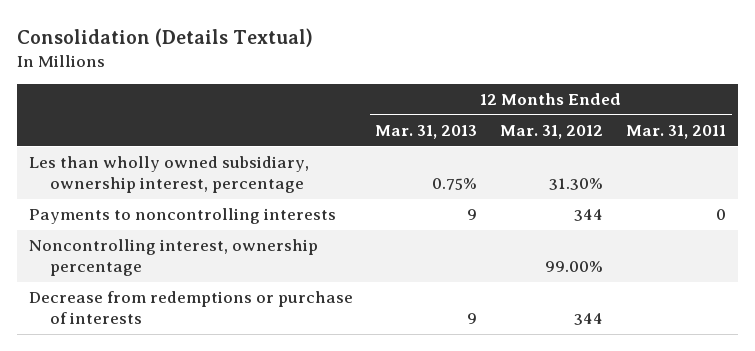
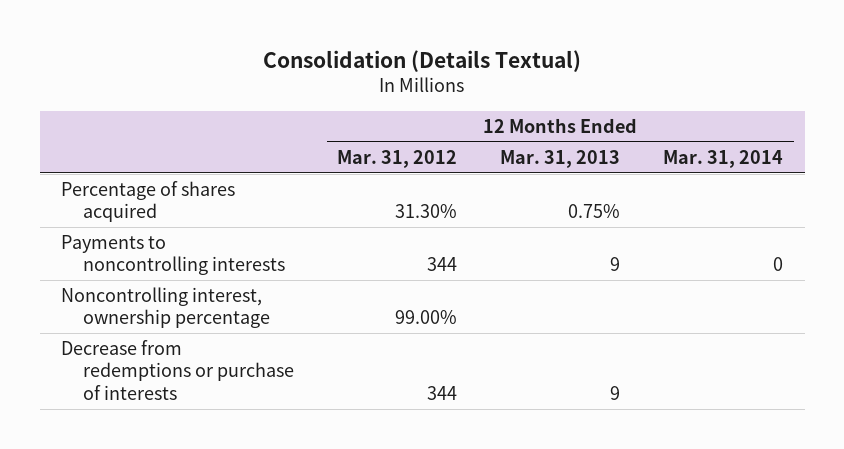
- | 12 Months Ended Mar. 31, 2013 | 12 Months Ended Mar. 31, 2012 | 12 Months Ended Mar. 31, 2011
+ | 12 Months Ended Mar. 31, 2012 | 12 Months Ended Mar. 31, 2013 | 12 Months Ended Mar. 31, 2014
- Les than wholly owned subsidiary, ownership interest, percentage | 0.75% | 31.30% |
+ Percentage of shares acquired | 31.30% | 0.75% |

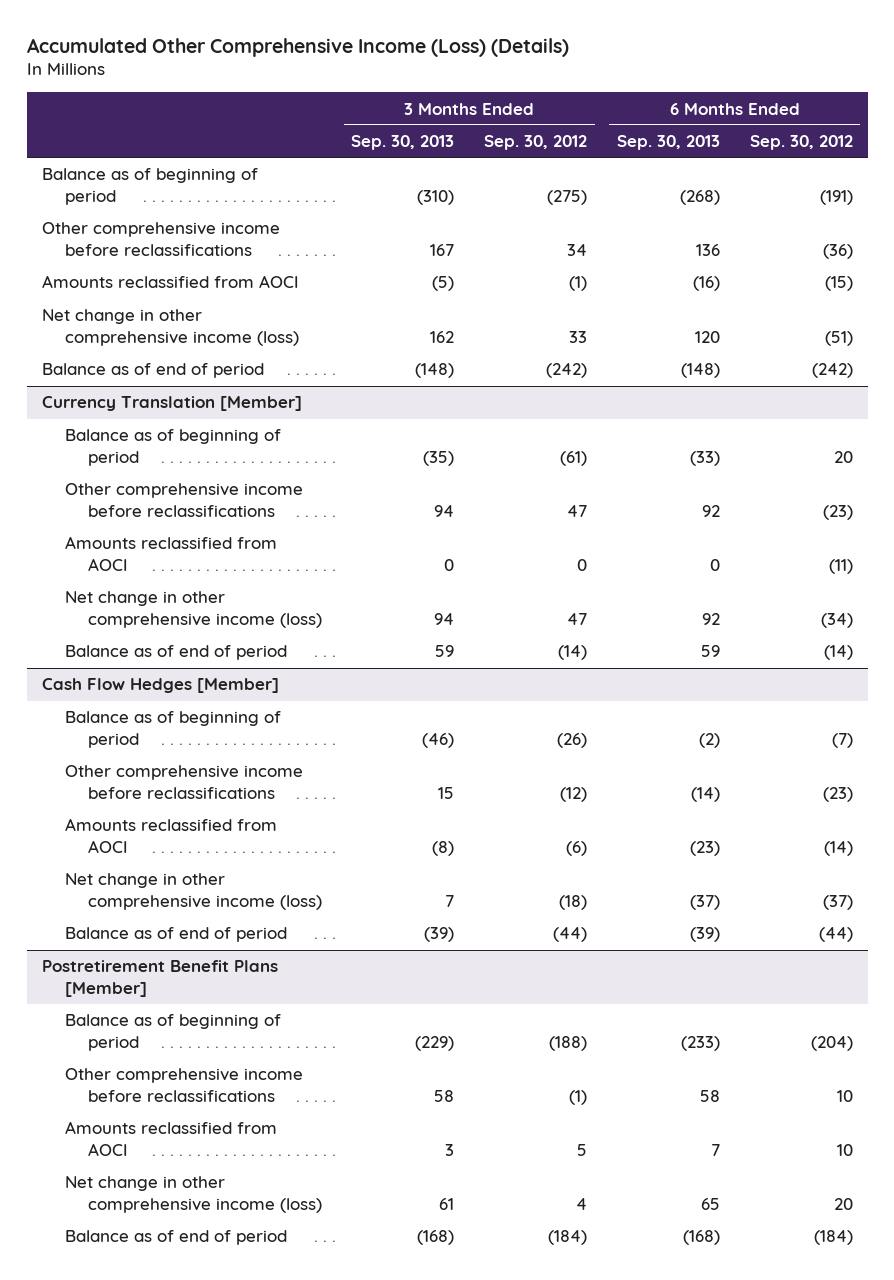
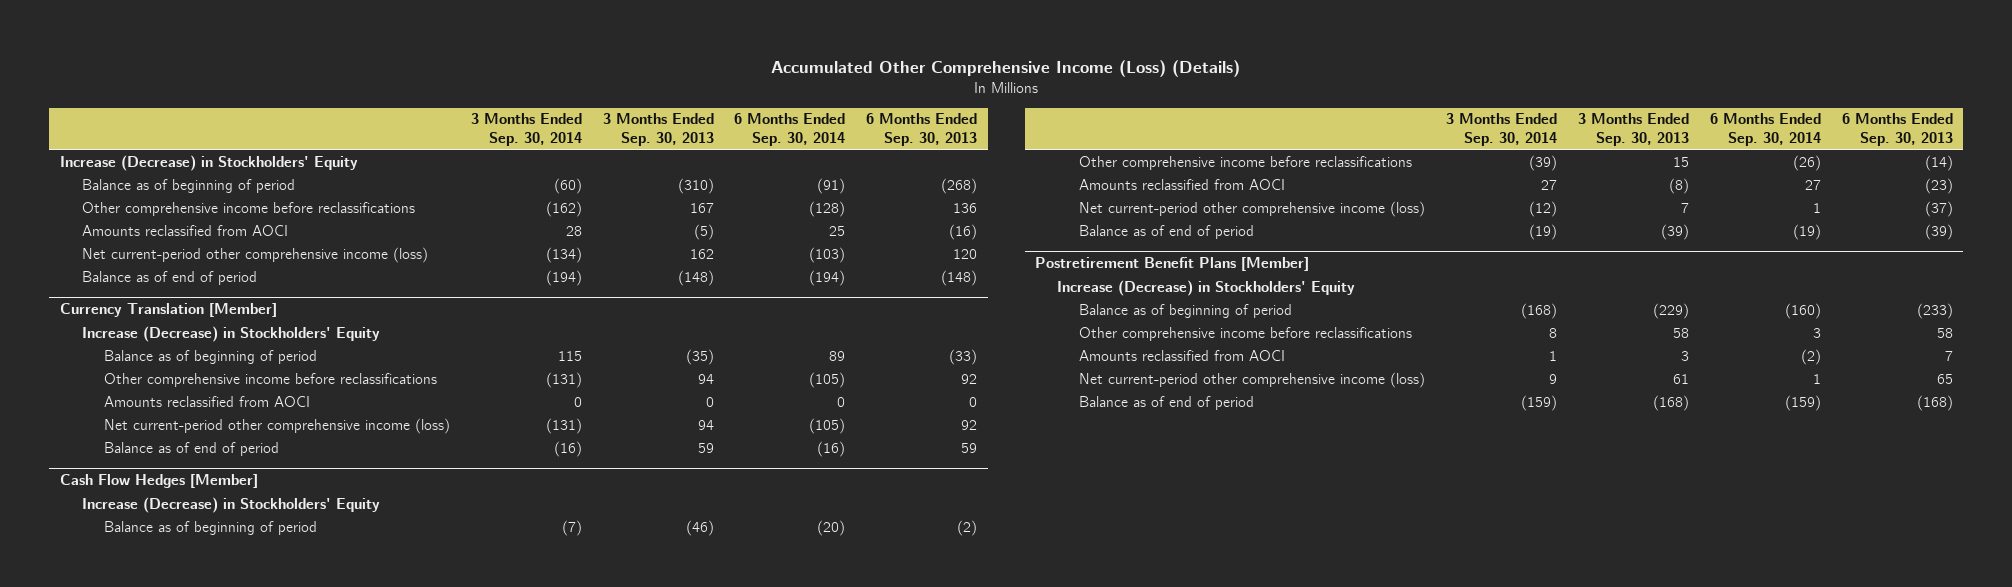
- | 3 Months Ended Sep. 30, 2013 | 3 Months Ended Sep. 30, 2012 | 6 Months Ended Sep. 30, 2013 | 6 Months Ended Sep. 30, 2012
+ | 3 Months Ended Sep. 30, 2014 | 3 Months Ended Sep. 30, 2013 | 6 Months Ended Sep. 30, 2014 | 6 Months Ended Sep. 30, 2013
+ Increase (Decrease) in Stockholders' Equity
- Net change in other comprehensive income (loss) | 162 | 33 | 120 | (51)
+ Net current-period other comprehensive income (loss) | (134) | 162 | (103) | 120
@ Currency Translation [Member]
+ Increase (Decrease) in Stockholders' Equity
- Net change in other comprehensive income (loss) | 94 | 47 | 92 | (34)
+ Net current-period other comprehensive income (loss) | (131) | 94 | (105) | 92
@ Cash Flow Hedges [Member]
+ Increase (Decrease) in Stockholders' Equity
- Net change in other comprehensive income (loss) | 7 | (18) | (37) | (37)
+ Net current-period other comprehensive income (loss) | (12) | 7 | 1 | (37)
@ Postretirement Benefit Plans [Member]
+ Increase (Decrease) in Stockholders' Equity
- Net change in other comprehensive income (loss) | 61 | 4 | 65 | 20
+ Net current-period other comprehensive income (loss) | 9 | 61 | 1 | 65

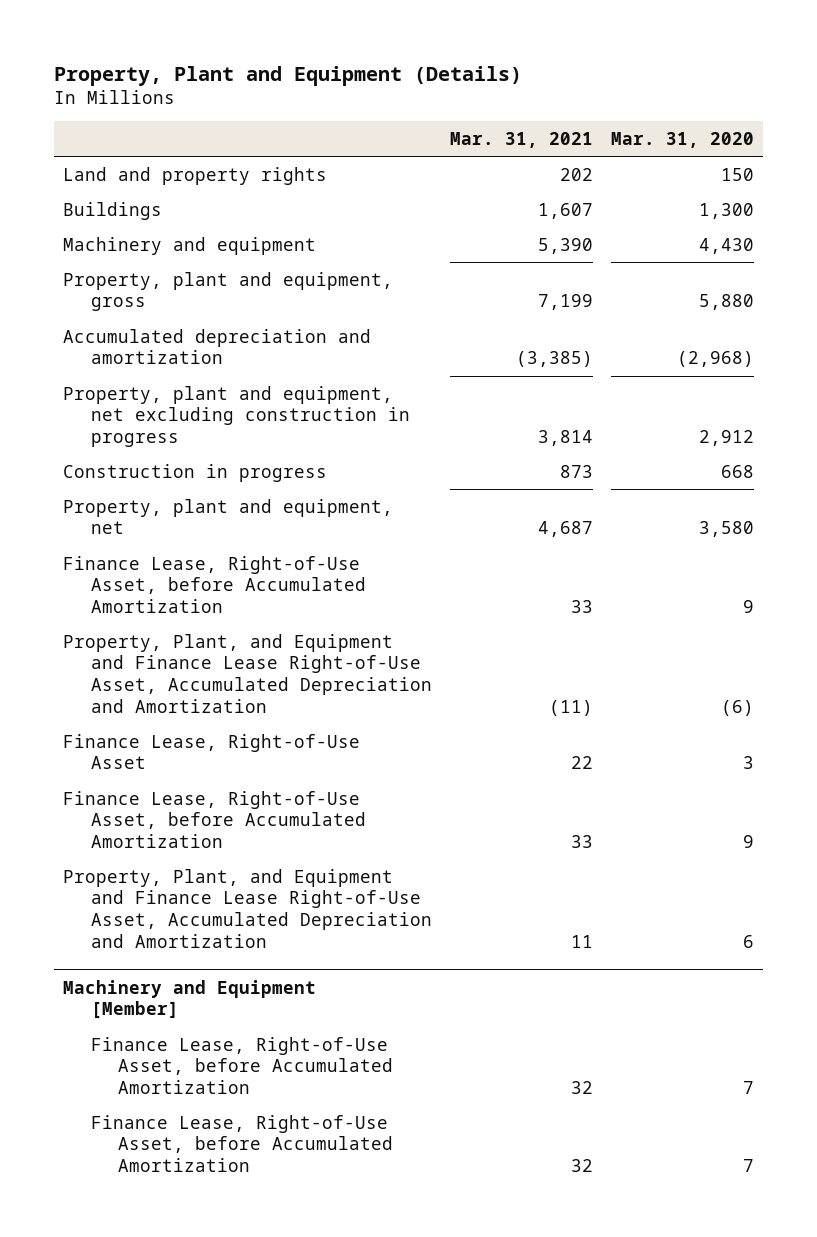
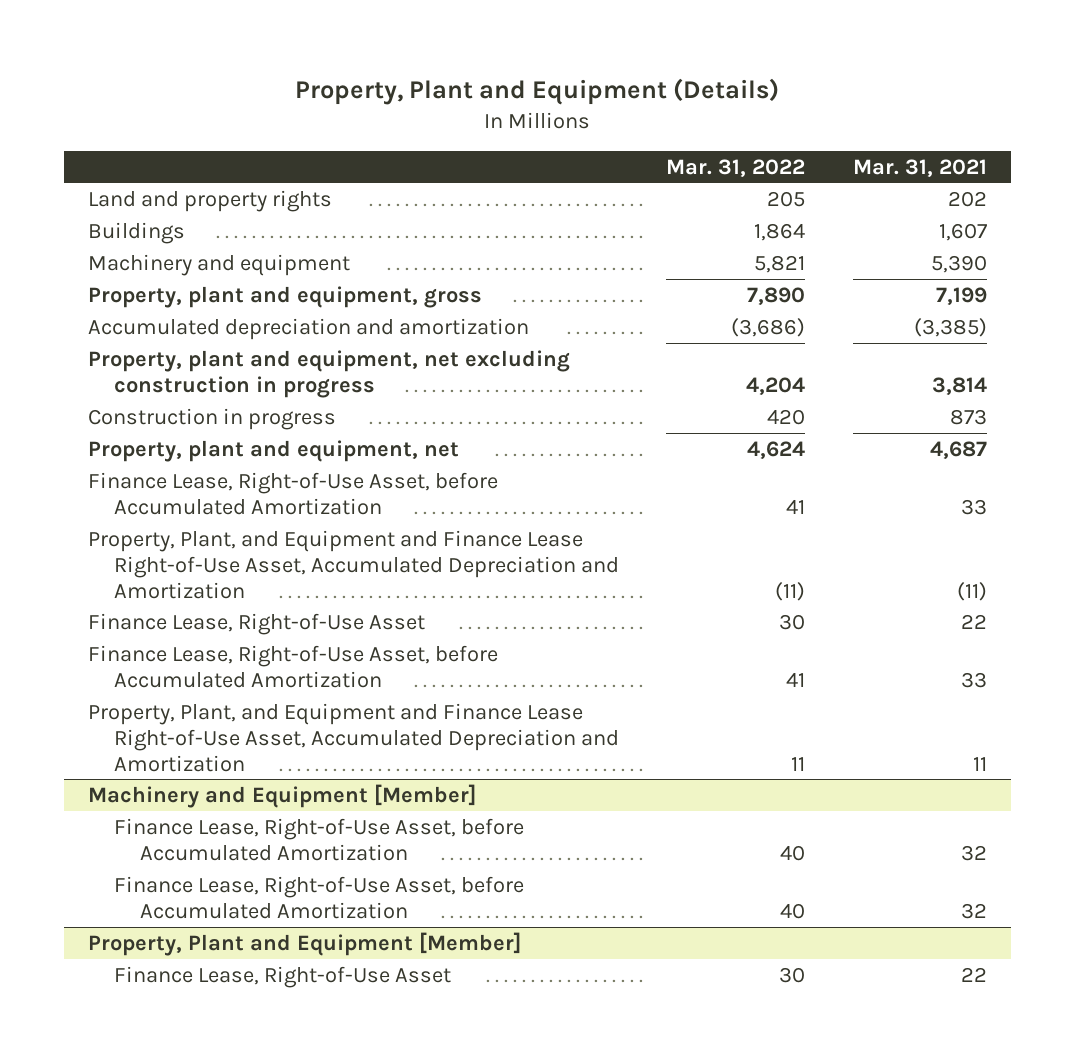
- | Mar. 31, 2021 | Mar. 31, 2020
+ | Mar. 31, 2022 | Mar. 31, 2021
+ Property, Plant and Equipment [Member]
+ Finance Lease, Right-of-Use Asset | 30 | 22

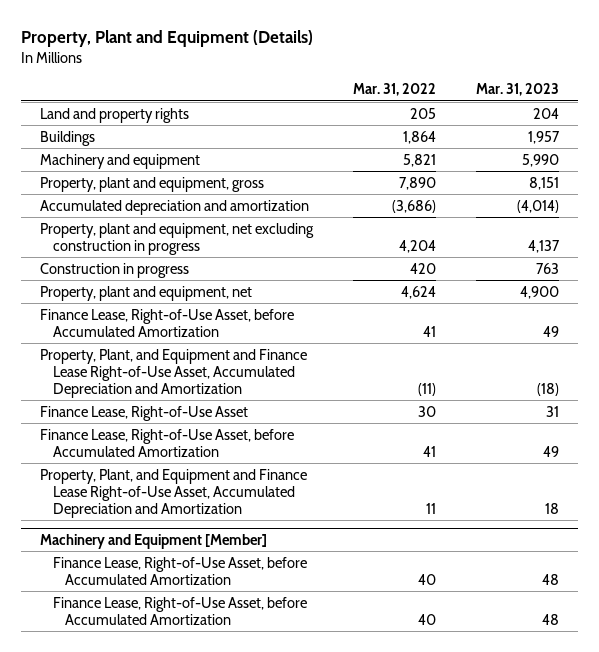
- | Mar. 31, 2022 | Mar. 31, 2021
+ | Mar. 31, 2022 | Mar. 31, 2023
- Property, Plant and Equipment [Member]
- Finance Lease, Right-of-Use Asset | 30 | 22

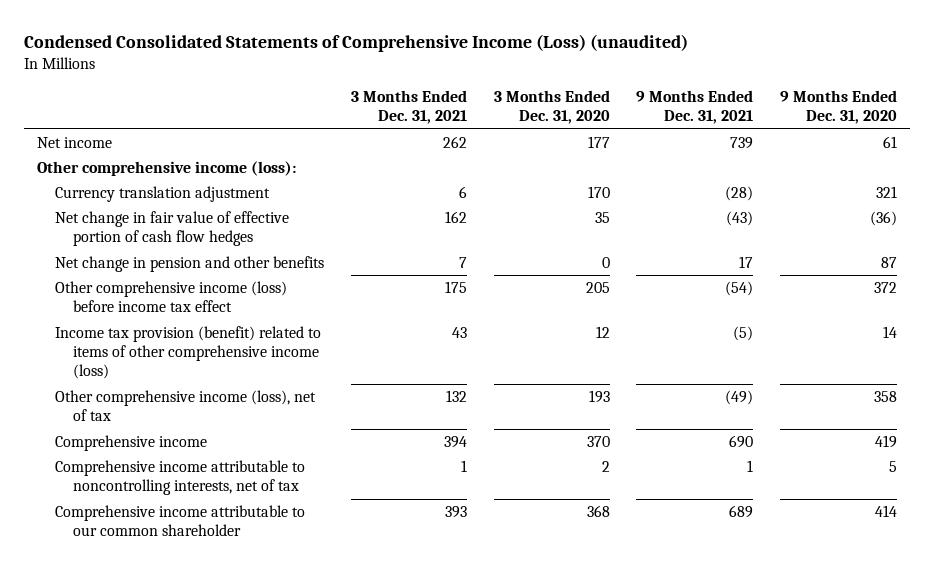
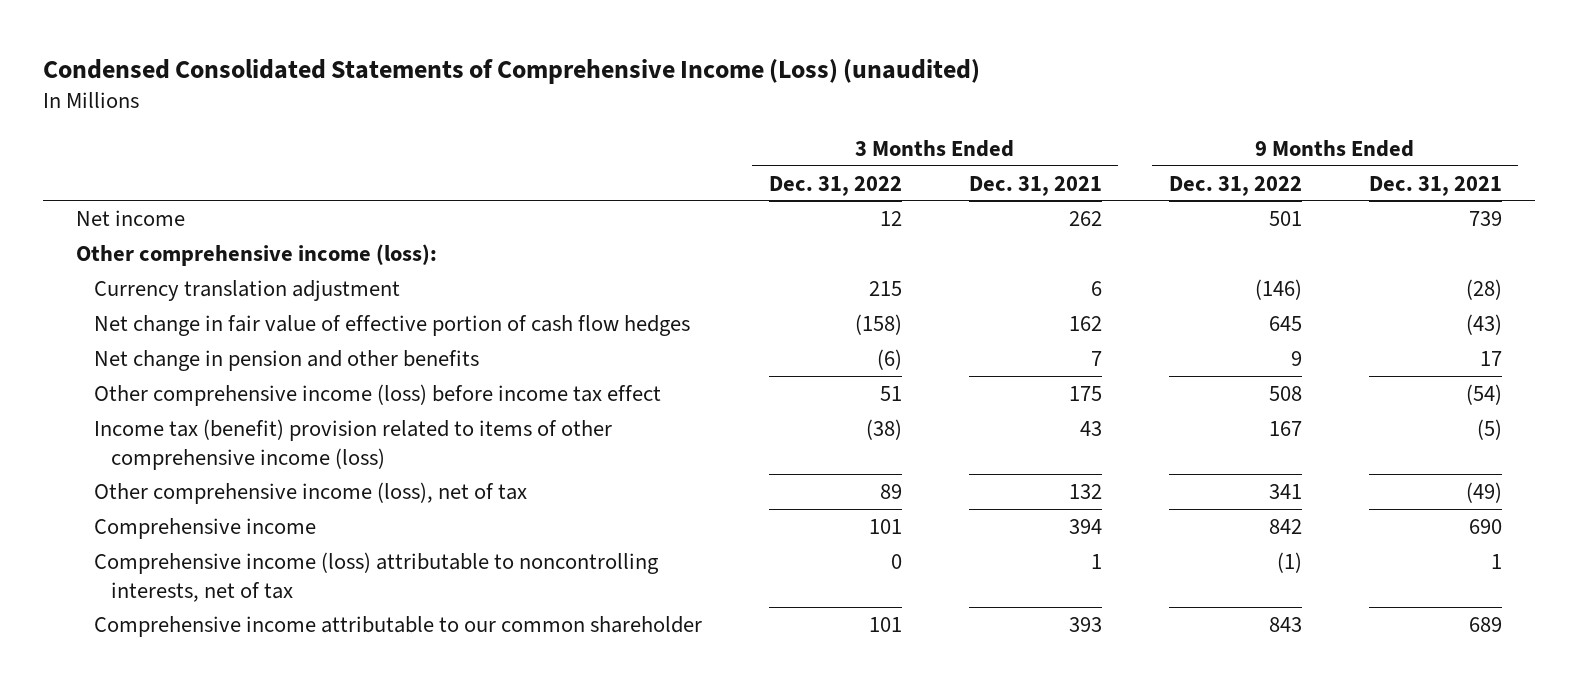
- | 3 Months Ended Dec. 31, 2021 | 3 Months Ended Dec. 31, 2020 | 9 Months Ended Dec. 31, 2021 | 9 Months Ended Dec. 31, 2020
+ | 3 Months Ended Dec. 31, 2022 | 3 Months Ended Dec. 31, 2021 | 9 Months Ended Dec. 31, 2022 | 9 Months Ended Dec. 31, 2021
- Income tax provision (benefit) related to items of other comprehensive income (loss) | 43 | 12 | (5) | 14
+ Income tax (benefit) provision related to items of other comprehensive income (loss) | (38) | 43 | 167 | (5)
- Comprehensive income attributable to noncontrolling interests, net of tax | 1 | 2 | 1 | 5
+ Comprehensive income (loss) attributable to noncontrolling interests, net of tax | 0 | 1 | (1) | 1

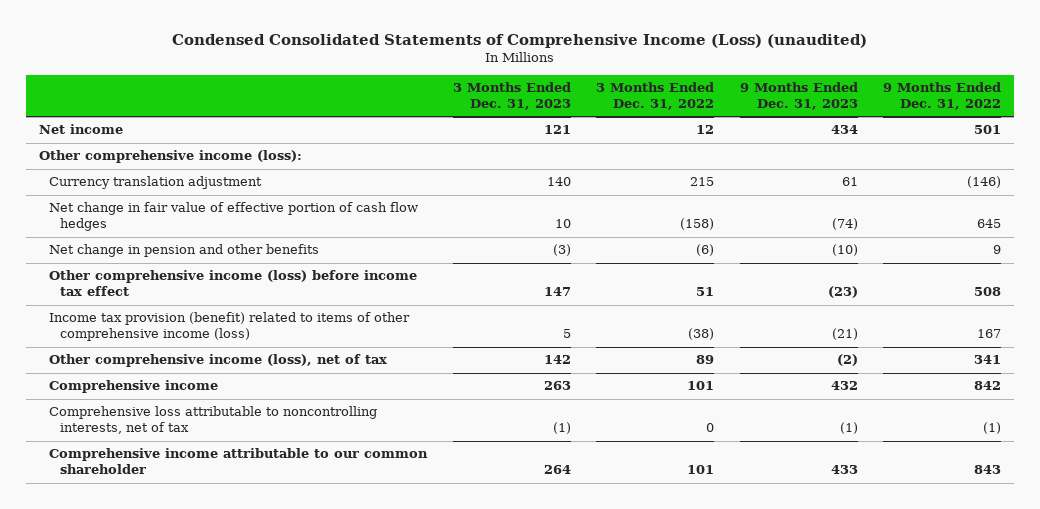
- | 3 Months Ended Dec. 31, 2022 | 3 Months Ended Dec. 31, 2021 | 9 Months Ended Dec. 31, 2022 | 9 Months Ended Dec. 31, 2021
+ | 3 Months Ended Dec. 31, 2023 | 3 Months Ended Dec. 31, 2022 | 9 Months Ended Dec. 31, 2023 | 9 Months Ended Dec. 31, 2022
- Income tax (benefit) provision related to items of other comprehensive income (loss) | (38) | 43 | 167 | (5)
+ Income tax provision (benefit) related to items of other comprehensive income (loss) | 5 | (38) | (21) | 167
- Comprehensive income (loss) attributable to noncontrolling interests, net of tax | 0 | 1 | (1) | 1
+ Comprehensive loss attributable to noncontrolling interests, net of tax | (1) | 0 | (1) | (1)

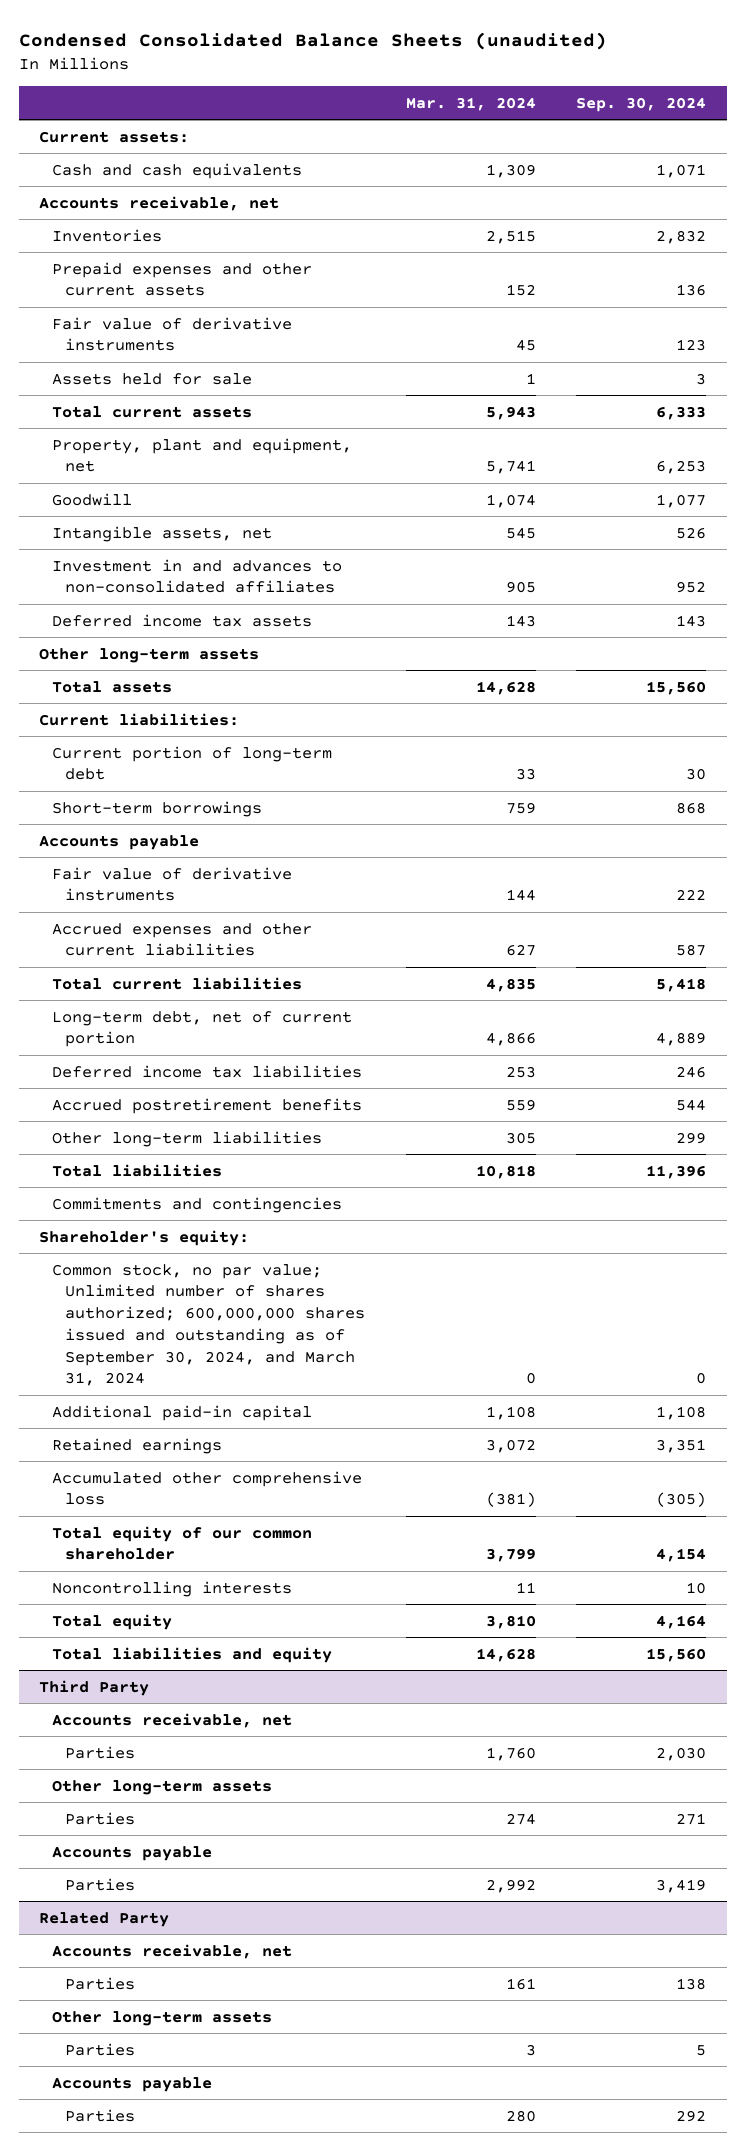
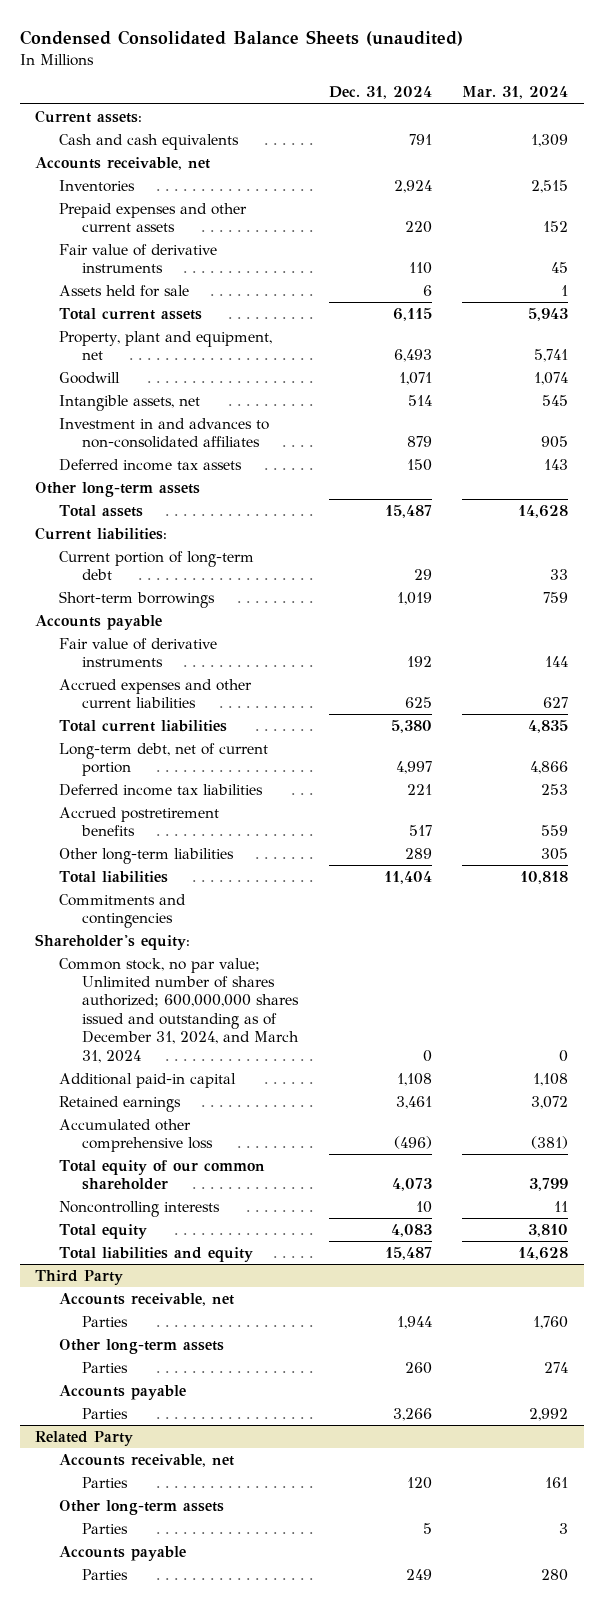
- | Mar. 31, 2024 | Sep. 30, 2024
+ | Dec. 31, 2024 | Mar. 31, 2024
- Common stock, no par value; Unlimited number of shares authorized; 600,000,000 shares issued and outstanding as of September 30, 2024, and March 31, 2024 | 0 | 0
+ Common stock, no par value; Unlimited number of shares authorized; 600,000,000 shares issued and outstanding as of December 31, 2024, and March 31, 2024 | 0 | 0

